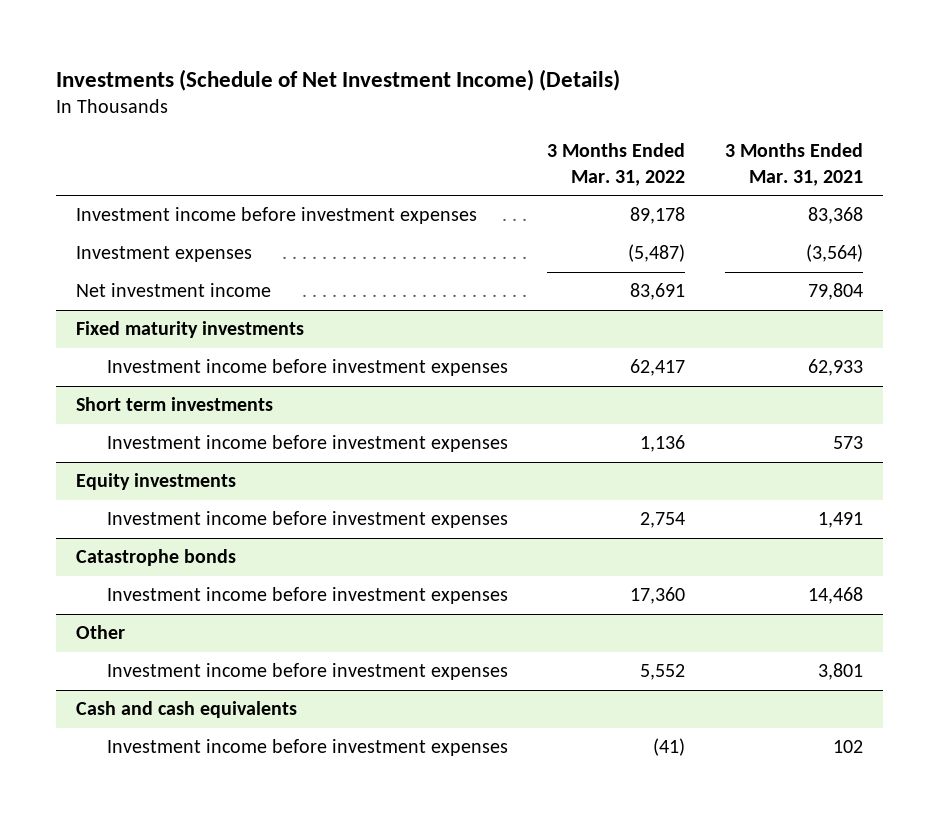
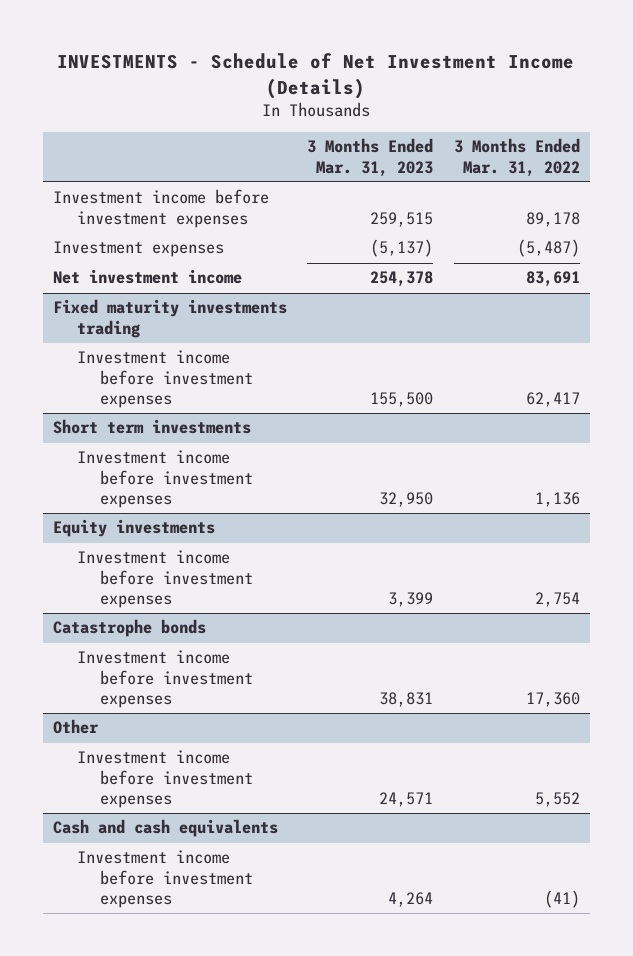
- Investments (Schedule of Net Investment Income) (Details)
+ INVESTMENTS - Schedule of Net Investment Income (Details)
- | 3 Months Ended Mar. 31, 2022 | 3 Months Ended Mar. 31, 2021
+ | 3 Months Ended Mar. 31, 2023 | 3 Months Ended Mar. 31, 2022
- Fixed maturity investments
+ Fixed maturity investments trading

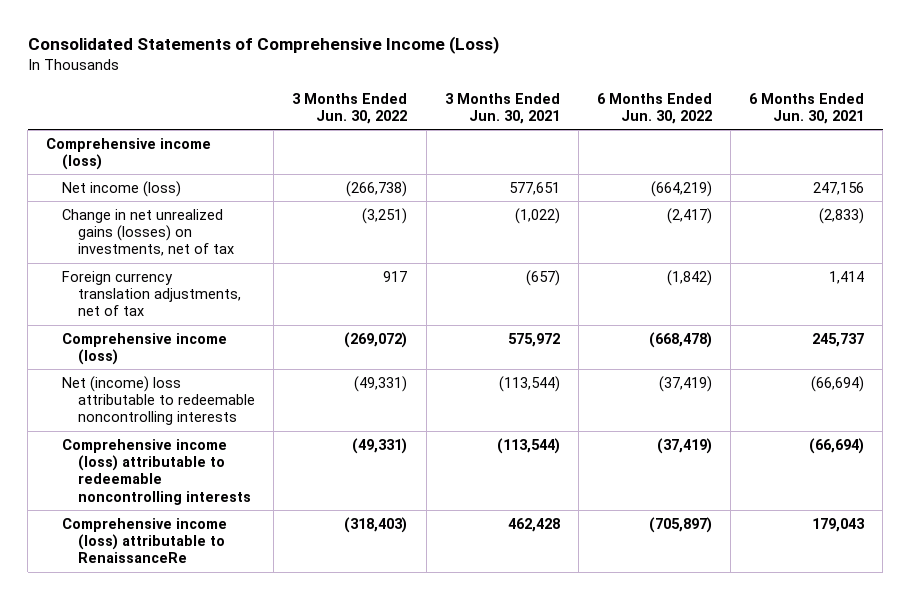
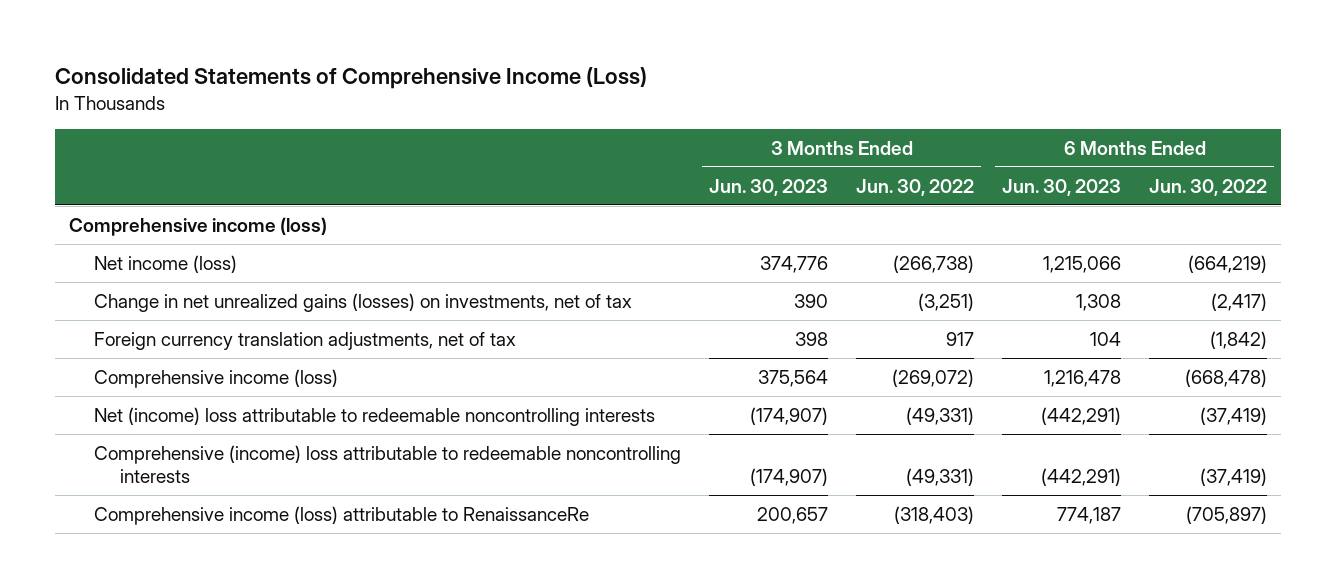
- | 3 Months Ended Jun. 30, 2022 | 3 Months Ended Jun. 30, 2021 | 6 Months Ended Jun. 30, 2022 | 6 Months Ended Jun. 30, 2021
+ | 3 Months Ended Jun. 30, 2023 | 3 Months Ended Jun. 30, 2022 | 6 Months Ended Jun. 30, 2023 | 6 Months Ended Jun. 30, 2022
- Comprehensive income (loss) attributable to redeemable noncontrolling interests | (49,331) | (113,544) | (37,419) | (66,694)
+ Comprehensive (income) loss attributable to redeemable noncontrolling interests | (174,907) | (49,331) | (442,291) | (37,419)

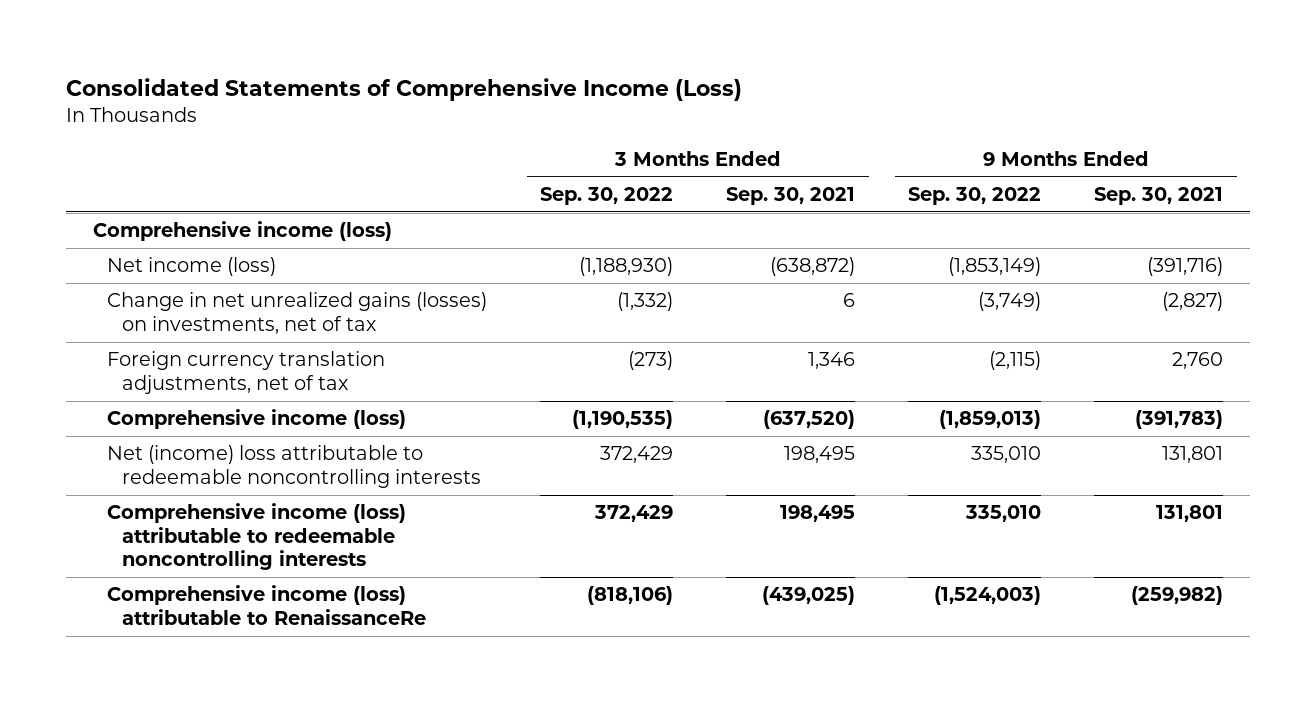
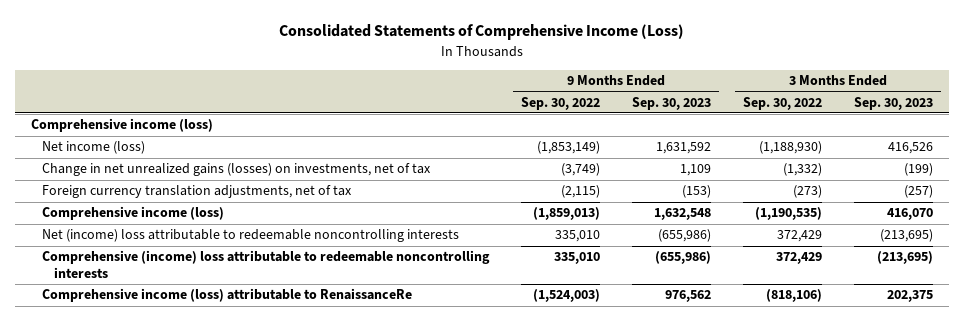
- | 3 Months Ended Sep. 30, 2022 | 3 Months Ended Sep. 30, 2021 | 9 Months Ended Sep. 30, 2022 | 9 Months Ended Sep. 30, 2021
+ | 9 Months Ended Sep. 30, 2022 | 9 Months Ended Sep. 30, 2023 | 3 Months Ended Sep. 30, 2022 | 3 Months Ended Sep. 30, 2023
- Comprehensive income (loss) attributable to redeemable noncontrolling interests | 372,429 | 198,495 | 335,010 | 131,801
+ Comprehensive (income) loss attributable to redeemable noncontrolling interests | 335,010 | (655,986) | 372,429 | (213,695)

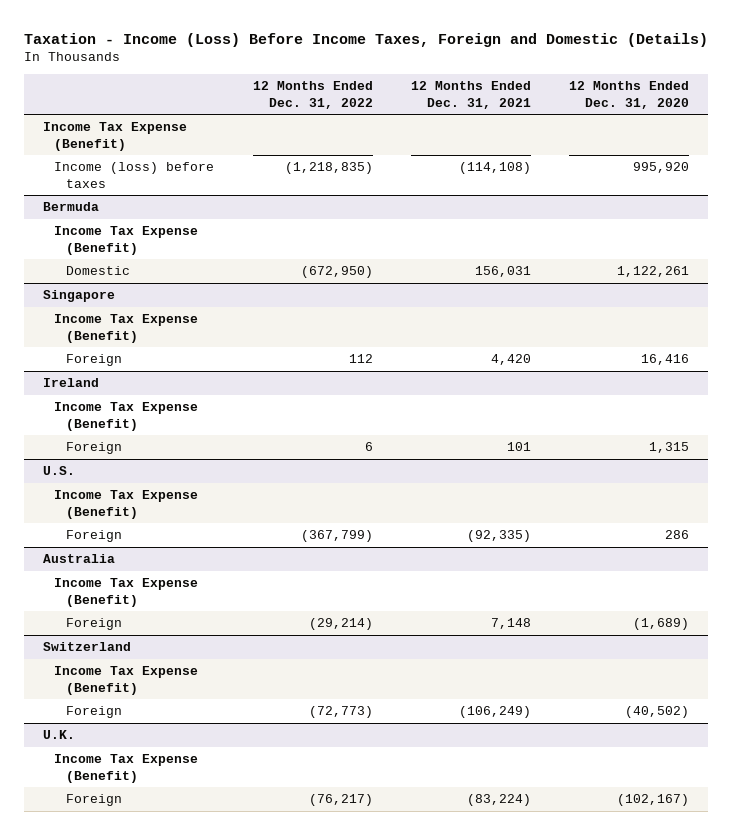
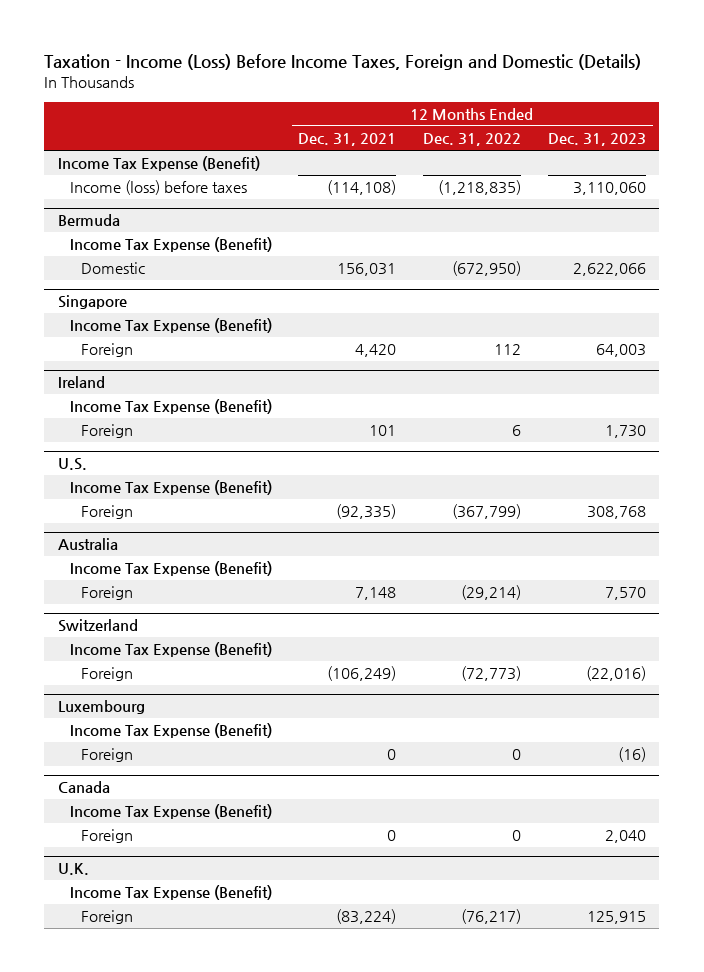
- | 12 Months Ended Dec. 31, 2022 | 12 Months Ended Dec. 31, 2021 | 12 Months Ended Dec. 31, 2020
+ | 12 Months Ended Dec. 31, 2021 | 12 Months Ended Dec. 31, 2022 | 12 Months Ended Dec. 31, 2023
+ Luxembourg
+ Income Tax Expense (Benefit)
+ Foreign | 0 | 0 | (16)
+ Canada
+ Income Tax Expense (Benefit)
+ Foreign | 0 | 0 | 2,040

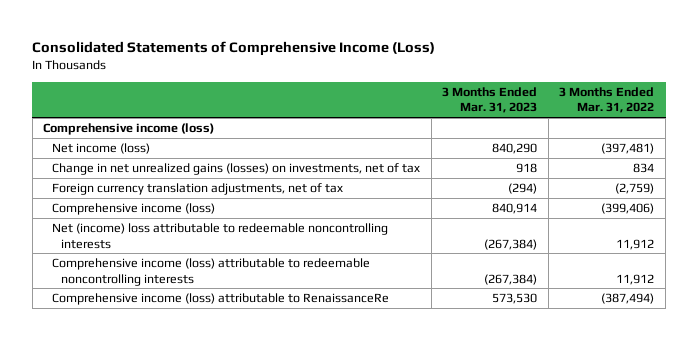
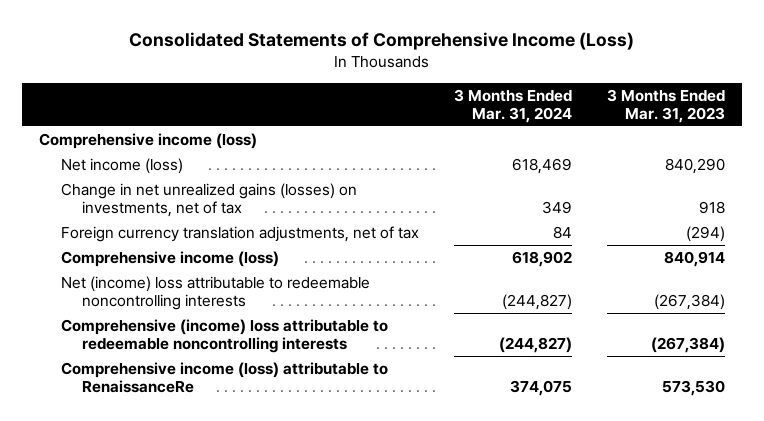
- | 3 Months Ended Mar. 31, 2023 | 3 Months Ended Mar. 31, 2022
+ | 3 Months Ended Mar. 31, 2024 | 3 Months Ended Mar. 31, 2023
- Comprehensive income (loss) attributable to redeemable noncontrolling interests | (267,384) | 11,912
+ Comprehensive (income) loss attributable to redeemable noncontrolling interests | (244,827) | (267,384)

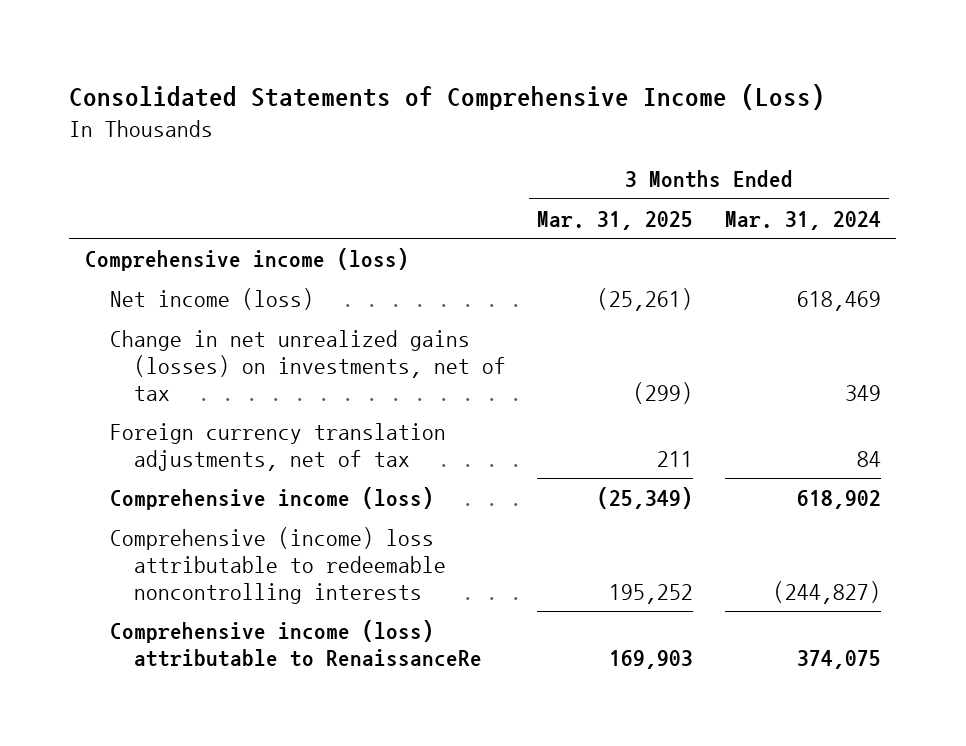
- | 3 Months Ended Mar. 31, 2024 | 3 Months Ended Mar. 31, 2023
+ | 3 Months Ended Mar. 31, 2025 | 3 Months Ended Mar. 31, 2024
- Net (income) loss attributable to redeemable noncontrolling interests | (244,827) | (267,384)

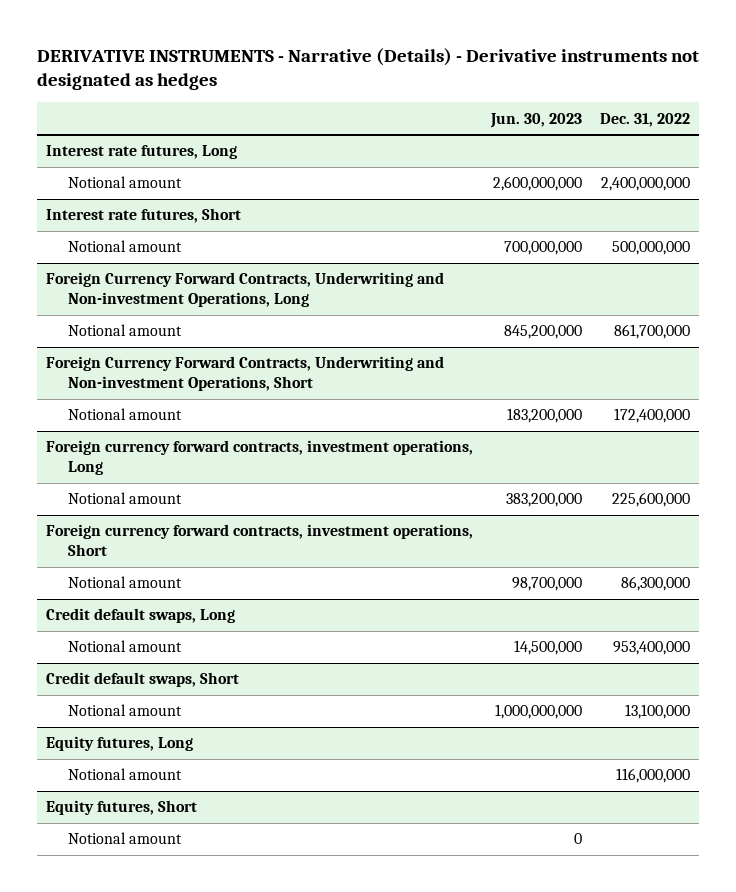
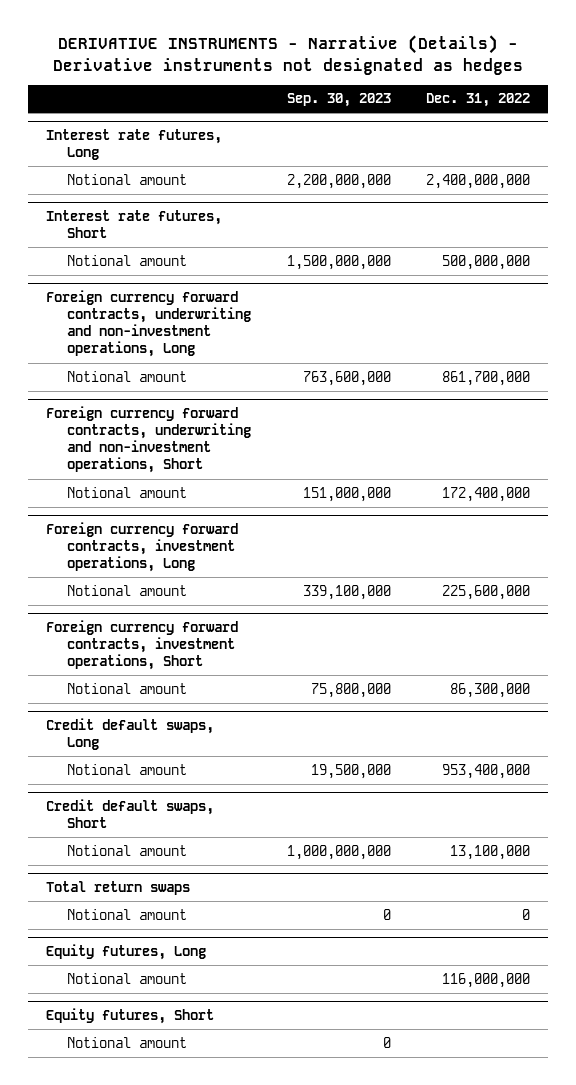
- | Jun. 30, 2023 | Dec. 31, 2022
+ | Sep. 30, 2023 | Dec. 31, 2022
- Foreign Currency Forward Contracts, Underwriting and Non-investment Operations, Long
+ Foreign currency forward contracts, underwriting and non-investment operations, Long
- Foreign Currency Forward Contracts, Underwriting and Non-investment Operations, Short
+ Foreign currency forward contracts, underwriting and non-investment operations, Short
+ Total return swaps
+ Notional amount | 0 | 0

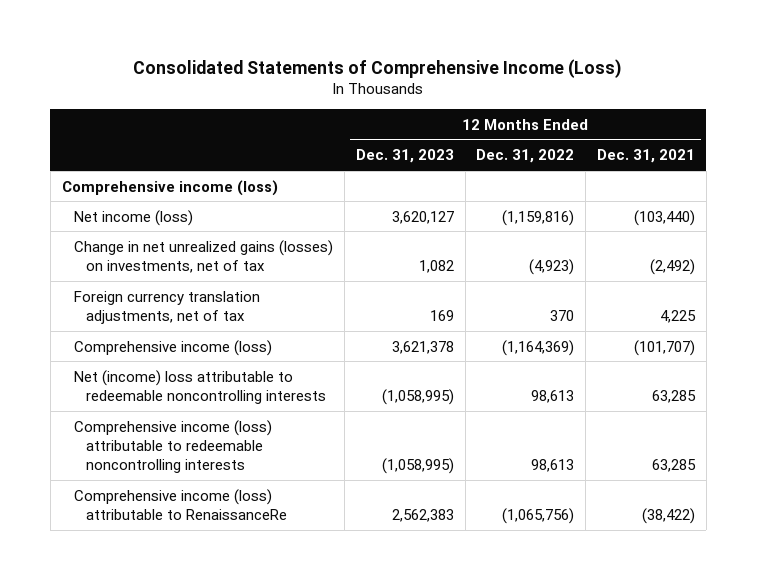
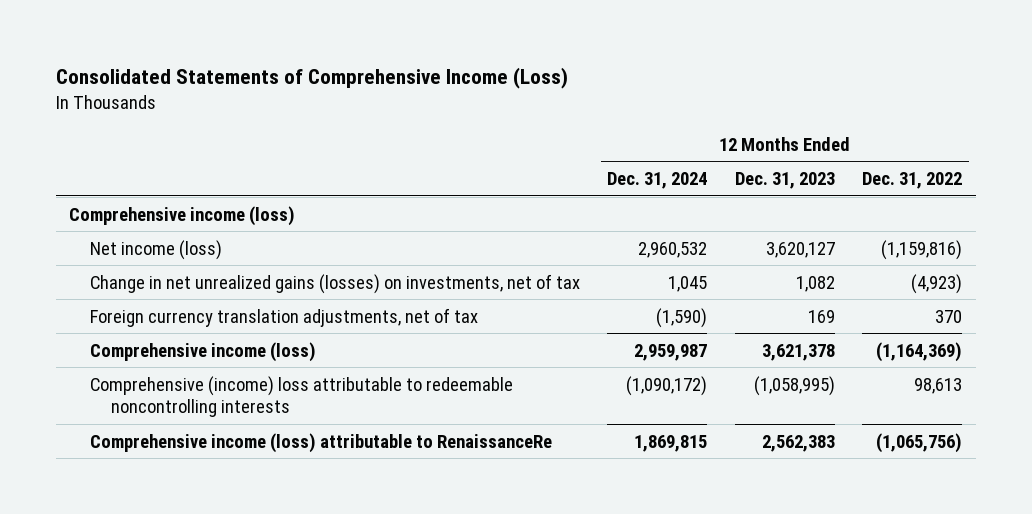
- | 12 Months Ended Dec. 31, 2023 | 12 Months Ended Dec. 31, 2022 | 12 Months Ended Dec. 31, 2021
+ | 12 Months Ended Dec. 31, 2024 | 12 Months Ended Dec. 31, 2023 | 12 Months Ended Dec. 31, 2022
- Net (income) loss attributable to redeemable noncontrolling interests | (1,058,995) | 98,613 | 63,285
- Comprehensive income (loss) attributable to redeemable noncontrolling interests | (1,058,995) | 98,613 | 63,285
+ Comprehensive (income) loss attributable to redeemable noncontrolling interests | (1,090,172) | (1,058,995) | 98,613

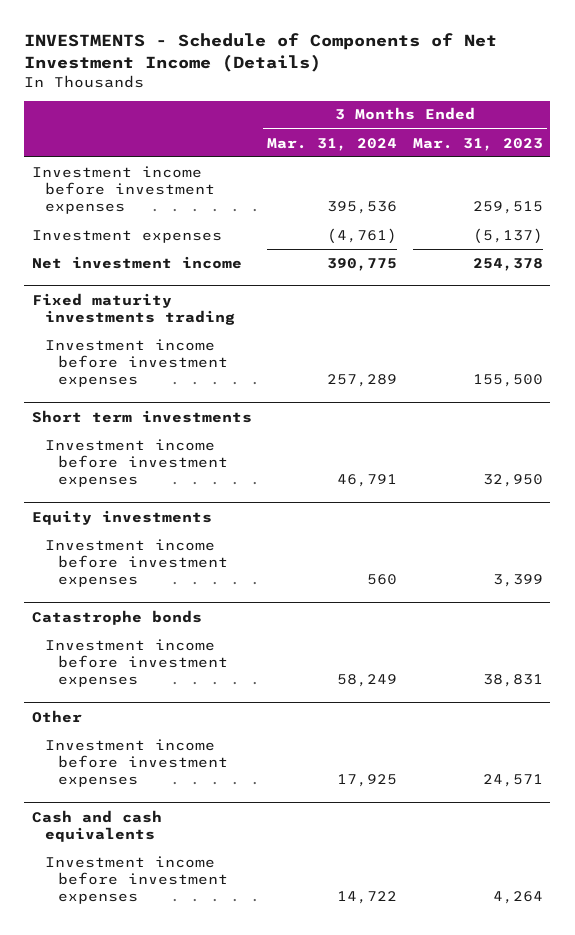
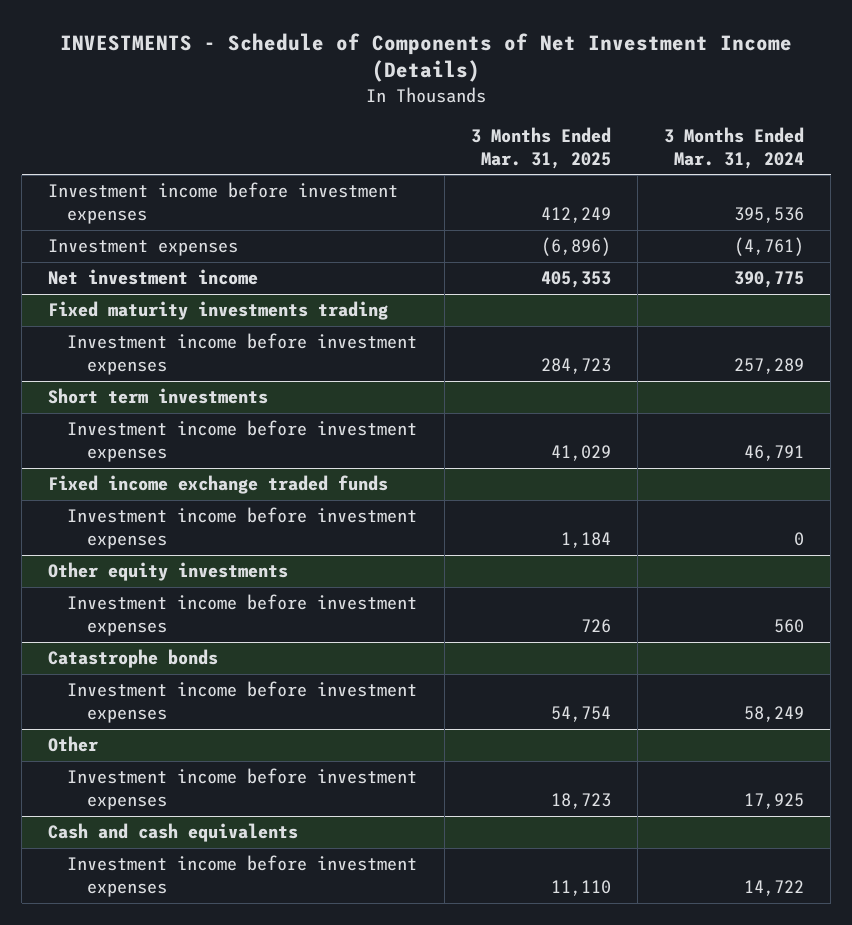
- | 3 Months Ended Mar. 31, 2024 | 3 Months Ended Mar. 31, 2023
+ | 3 Months Ended Mar. 31, 2025 | 3 Months Ended Mar. 31, 2024
- Equity investments
+ Fixed income exchange traded funds
+ Investment income before investment expenses | 1,184 | 0
+ Other equity investments

